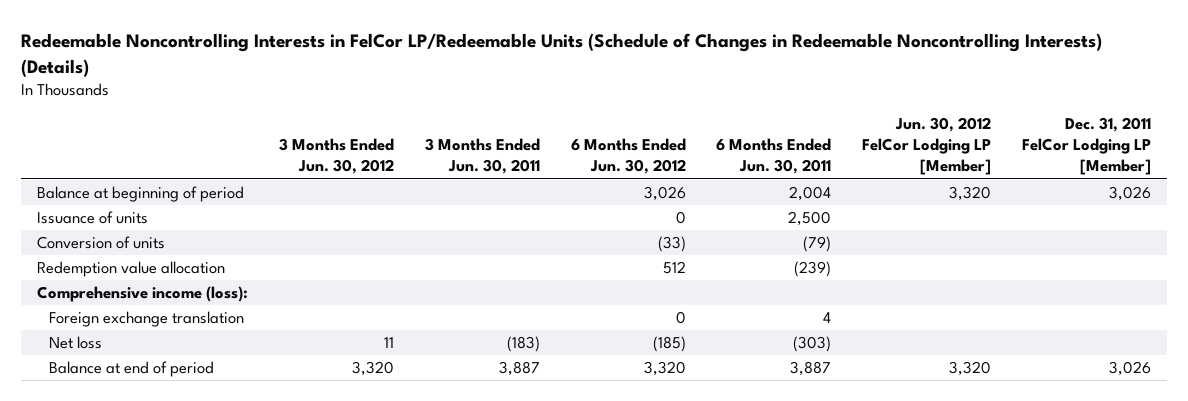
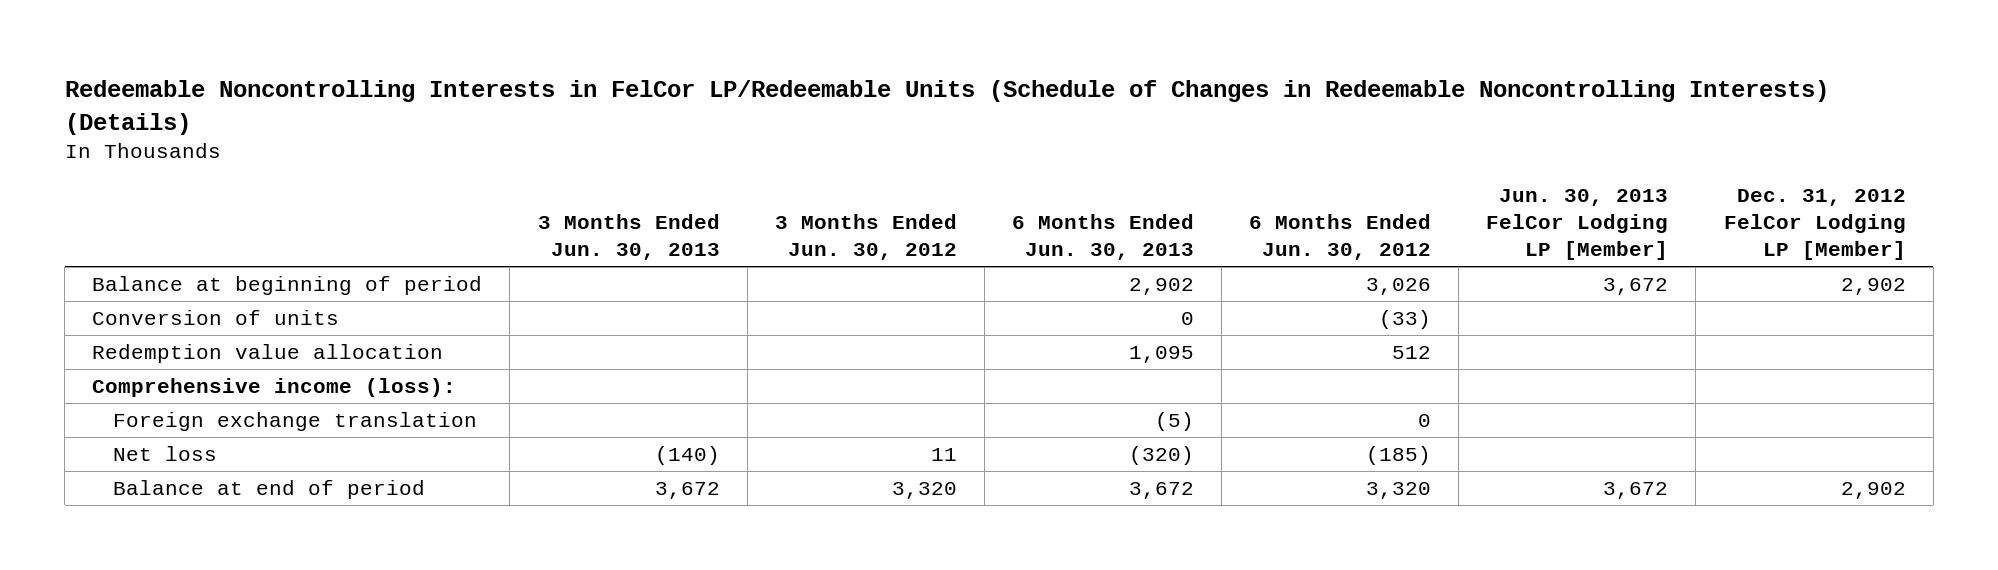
- | 3 Months Ended Jun. 30, 2012 | 3 Months Ended Jun. 30, 2011 | 6 Months Ended Jun. 30, 2012 | 6 Months Ended Jun. 30, 2011 | Jun. 30, 2012 FelCor Lodging LP [Member] | Dec. 31, 2011 FelCor Lodging LP [Member]
+ | 3 Months Ended Jun. 30, 2013 | 3 Months Ended Jun. 30, 2012 | 6 Months Ended Jun. 30, 2013 | 6 Months Ended Jun. 30, 2012 | Jun. 30, 2013 FelCor Lodging LP [Member] | Dec. 31, 2012 FelCor Lodging LP [Member]
- Issuance of units | | | 0 | 2,500 | |

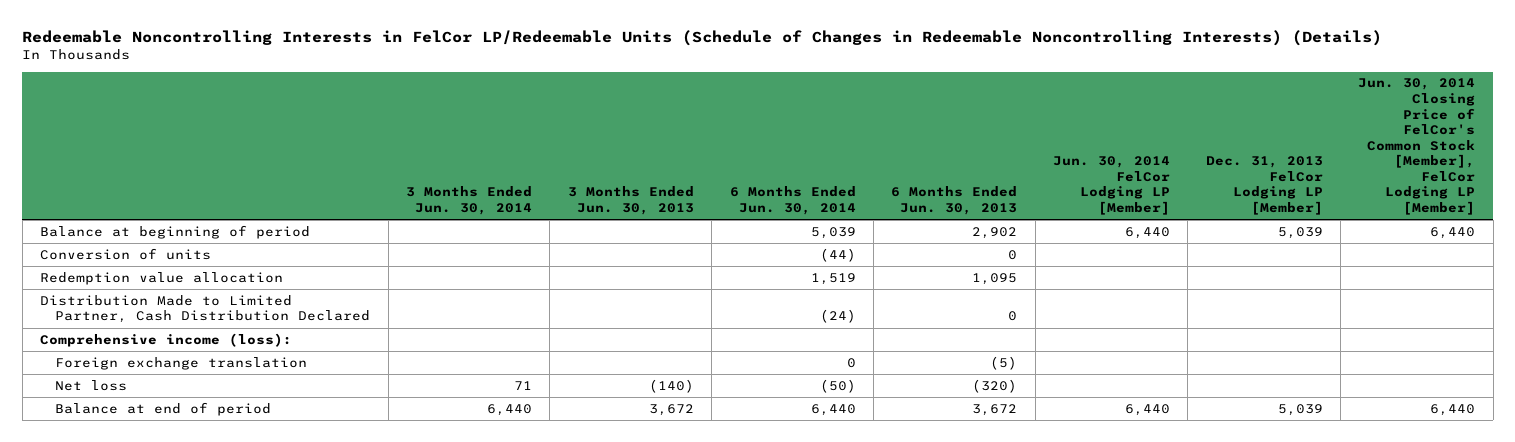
- | 3 Months Ended Jun. 30, 2013 | 3 Months Ended Jun. 30, 2012 | 6 Months Ended Jun. 30, 2013 | 6 Months Ended Jun. 30, 2012 | Jun. 30, 2013 FelCor Lodging LP [Member] | Dec. 31, 2012 FelCor Lodging LP [Member]
+ | 3 Months Ended Jun. 30, 2014 | 3 Months Ended Jun. 30, 2013 | 6 Months Ended Jun. 30, 2014 | 6 Months Ended Jun. 30, 2013 | Jun. 30, 2014 FelCor Lodging LP [Member] | Dec. 31, 2013 FelCor Lodging LP [Member] | Jun. 30, 2014 Closing Price of FelCor's Common Stock [Member], FelCor Lodging LP [Member]
+ Distribution Made to Limited Partner, Cash Distribution Declared | | | (24) | 0 | | |

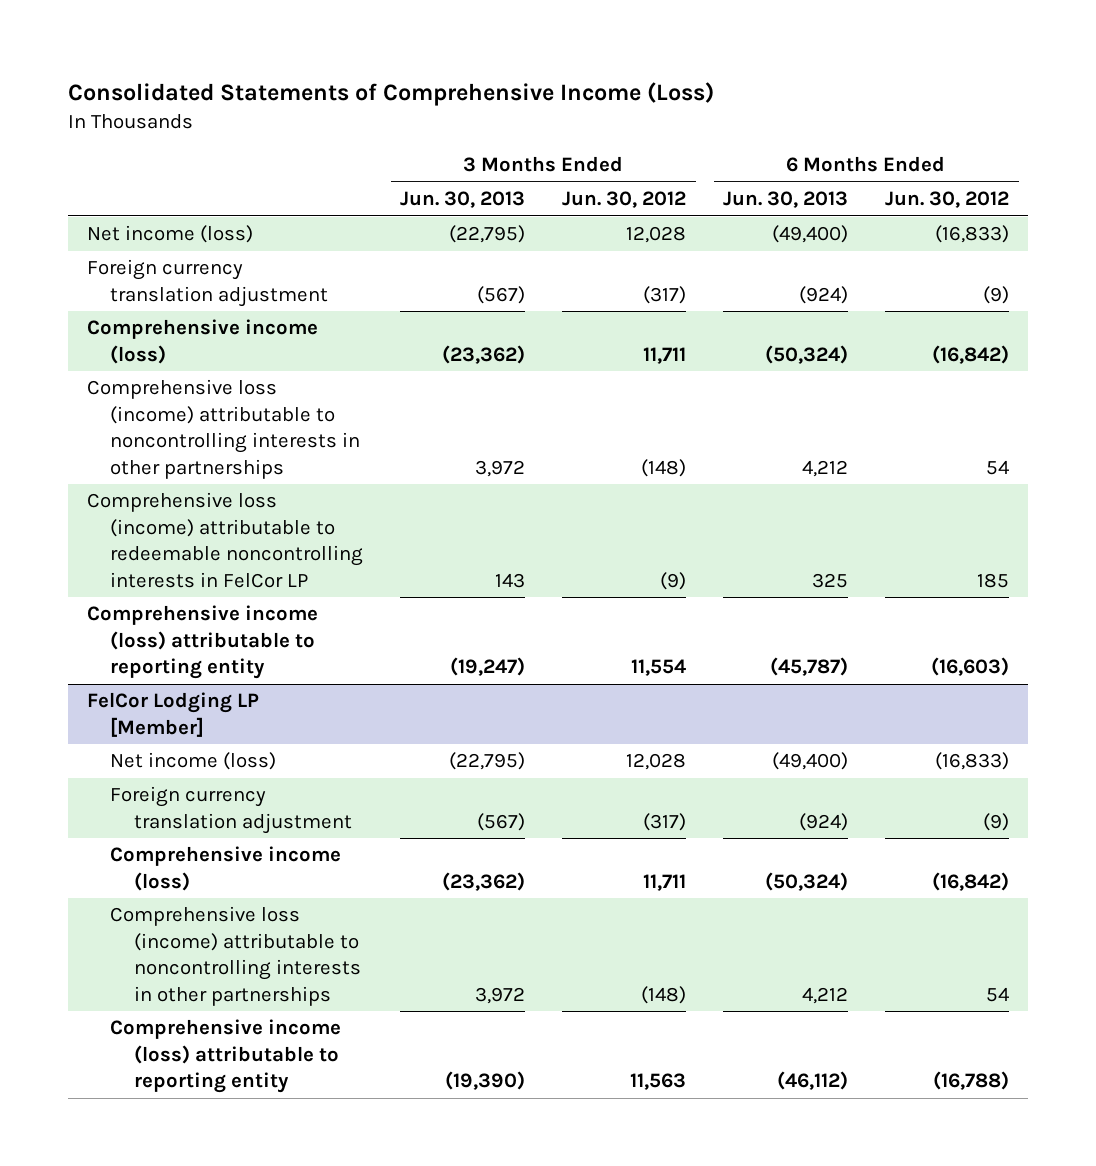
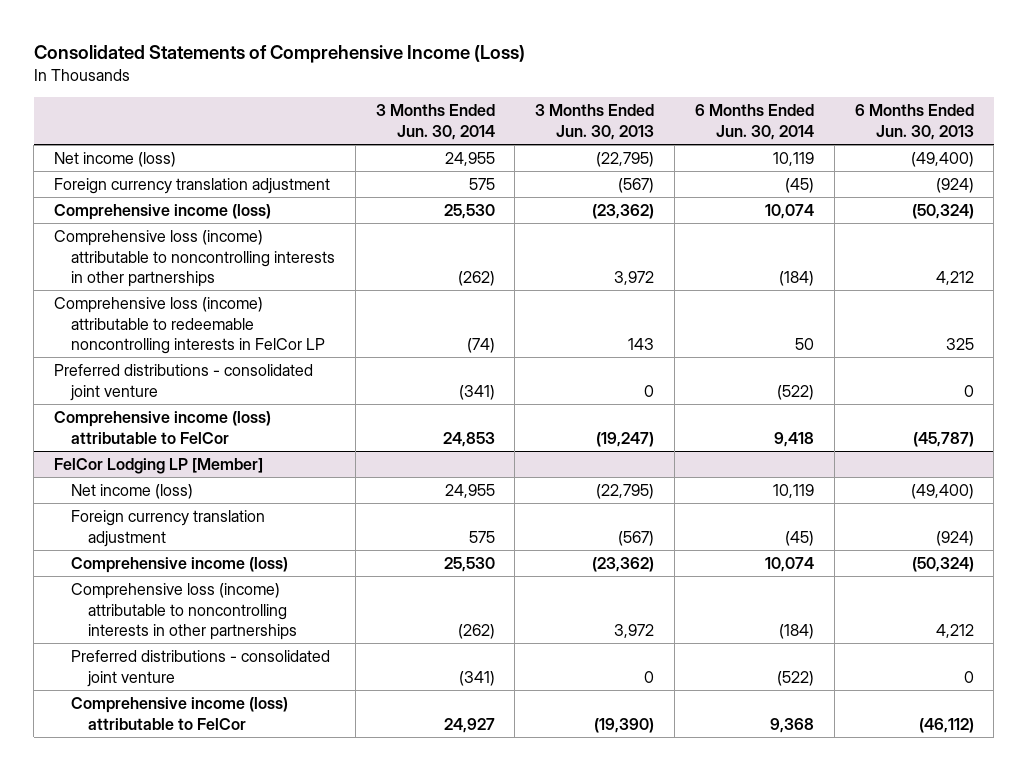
- | 3 Months Ended Jun. 30, 2013 | 3 Months Ended Jun. 30, 2012 | 6 Months Ended Jun. 30, 2013 | 6 Months Ended Jun. 30, 2012
+ | 3 Months Ended Jun. 30, 2014 | 3 Months Ended Jun. 30, 2013 | 6 Months Ended Jun. 30, 2014 | 6 Months Ended Jun. 30, 2013
- Comprehensive income (loss) attributable to reporting entity | (19,247) | 11,554 | (45,787) | (16,603)
+ Preferred distributions - consolidated joint venture | (341) | 0 | (522) | 0
+ Comprehensive income (loss) attributable to FelCor | 24,853 | (19,247) | 9,418 | (45,787)
@ FelCor Lodging LP [Member]
- Comprehensive income (loss) attributable to reporting entity | (19,390) | 11,563 | (46,112) | (16,788)
+ Preferred distributions - consolidated joint venture | (341) | 0 | (522) | 0
+ Comprehensive income (loss) attributable to FelCor | 24,927 | (19,390) | 9,368 | (46,112)

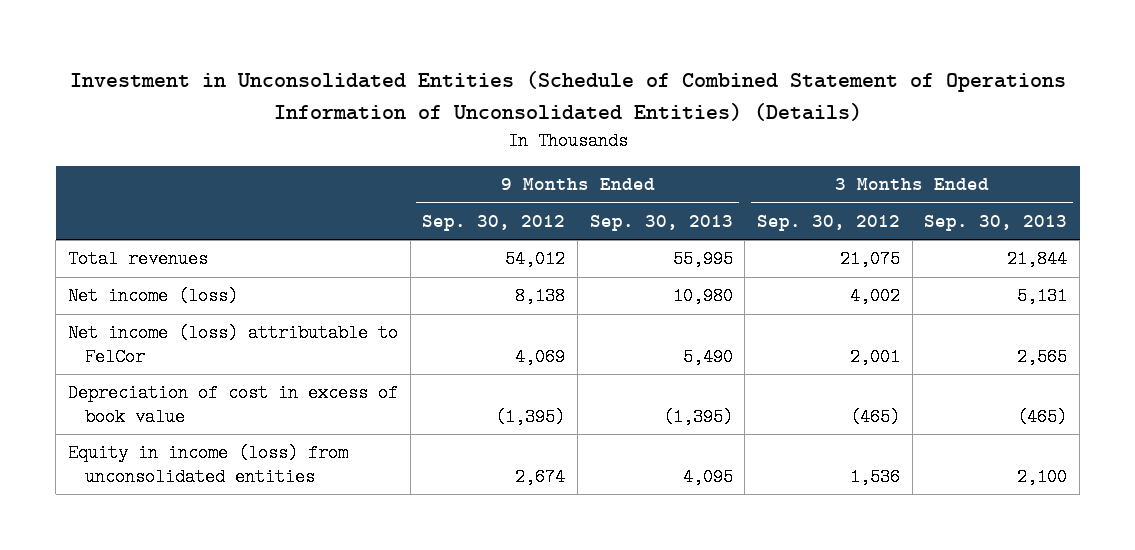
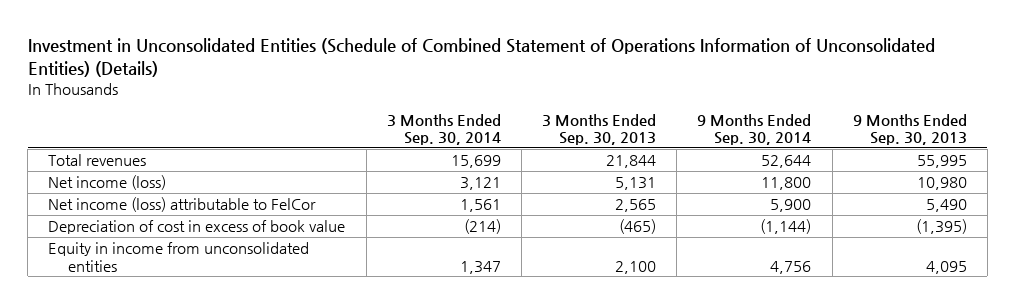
- | 9 Months Ended Sep. 30, 2012 | 9 Months Ended Sep. 30, 2013 | 3 Months Ended Sep. 30, 2012 | 3 Months Ended Sep. 30, 2013
+ | 3 Months Ended Sep. 30, 2014 | 3 Months Ended Sep. 30, 2013 | 9 Months Ended Sep. 30, 2014 | 9 Months Ended Sep. 30, 2013
- Equity in income (loss) from unconsolidated entities | 2,674 | 4,095 | 1,536 | 2,100
+ Equity in income from unconsolidated entities | 1,347 | 2,100 | 4,756 | 4,095

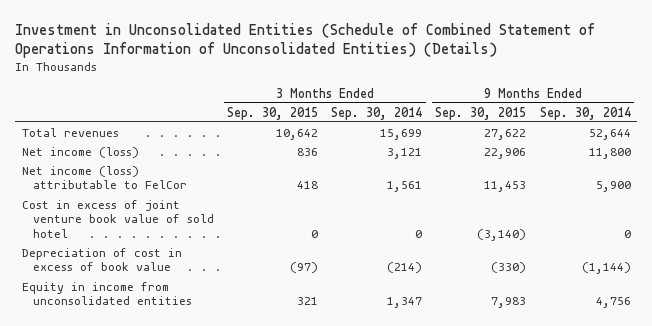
- | 3 Months Ended Sep. 30, 2014 | 3 Months Ended Sep. 30, 2013 | 9 Months Ended Sep. 30, 2014 | 9 Months Ended Sep. 30, 2013
+ | 3 Months Ended Sep. 30, 2015 | 3 Months Ended Sep. 30, 2014 | 9 Months Ended Sep. 30, 2015 | 9 Months Ended Sep. 30, 2014
+ Cost in excess of joint venture book value of sold hotel | 0 | 0 | (3,140) | 0

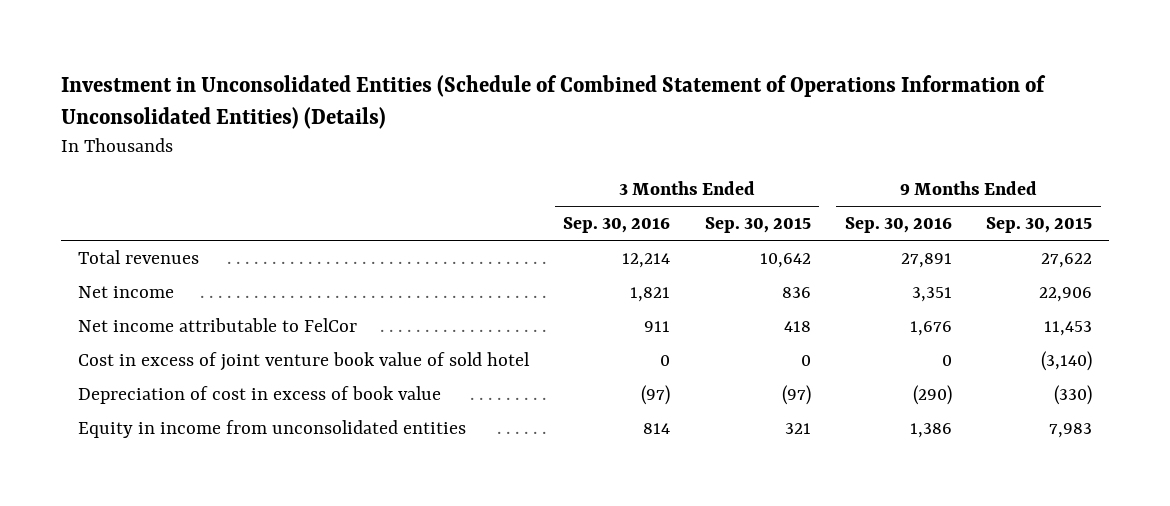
- | 3 Months Ended Sep. 30, 2015 | 3 Months Ended Sep. 30, 2014 | 9 Months Ended Sep. 30, 2015 | 9 Months Ended Sep. 30, 2014
+ | 3 Months Ended Sep. 30, 2016 | 3 Months Ended Sep. 30, 2015 | 9 Months Ended Sep. 30, 2016 | 9 Months Ended Sep. 30, 2015
- Net income (loss) | 836 | 3,121 | 22,906 | 11,800
- Net income (loss) attributable to FelCor | 418 | 1,561 | 11,453 | 5,900
+ Net income | 1,821 | 836 | 3,351 | 22,906
+ Net income attributable to FelCor | 911 | 418 | 1,676 | 11,453

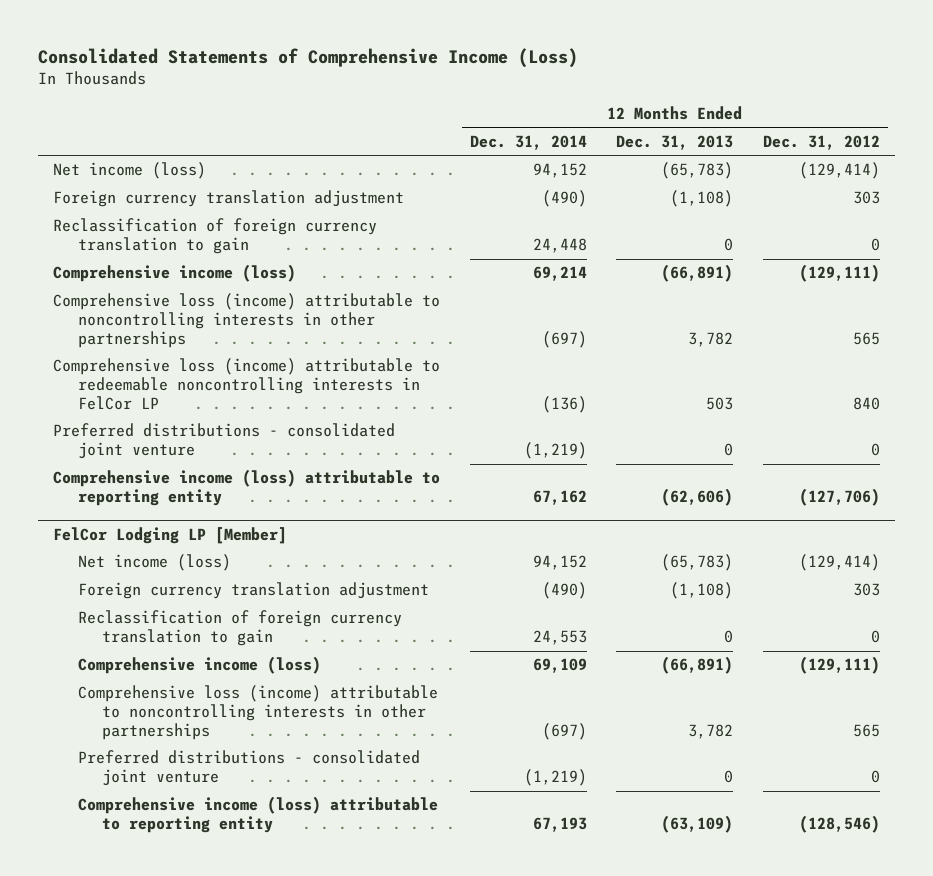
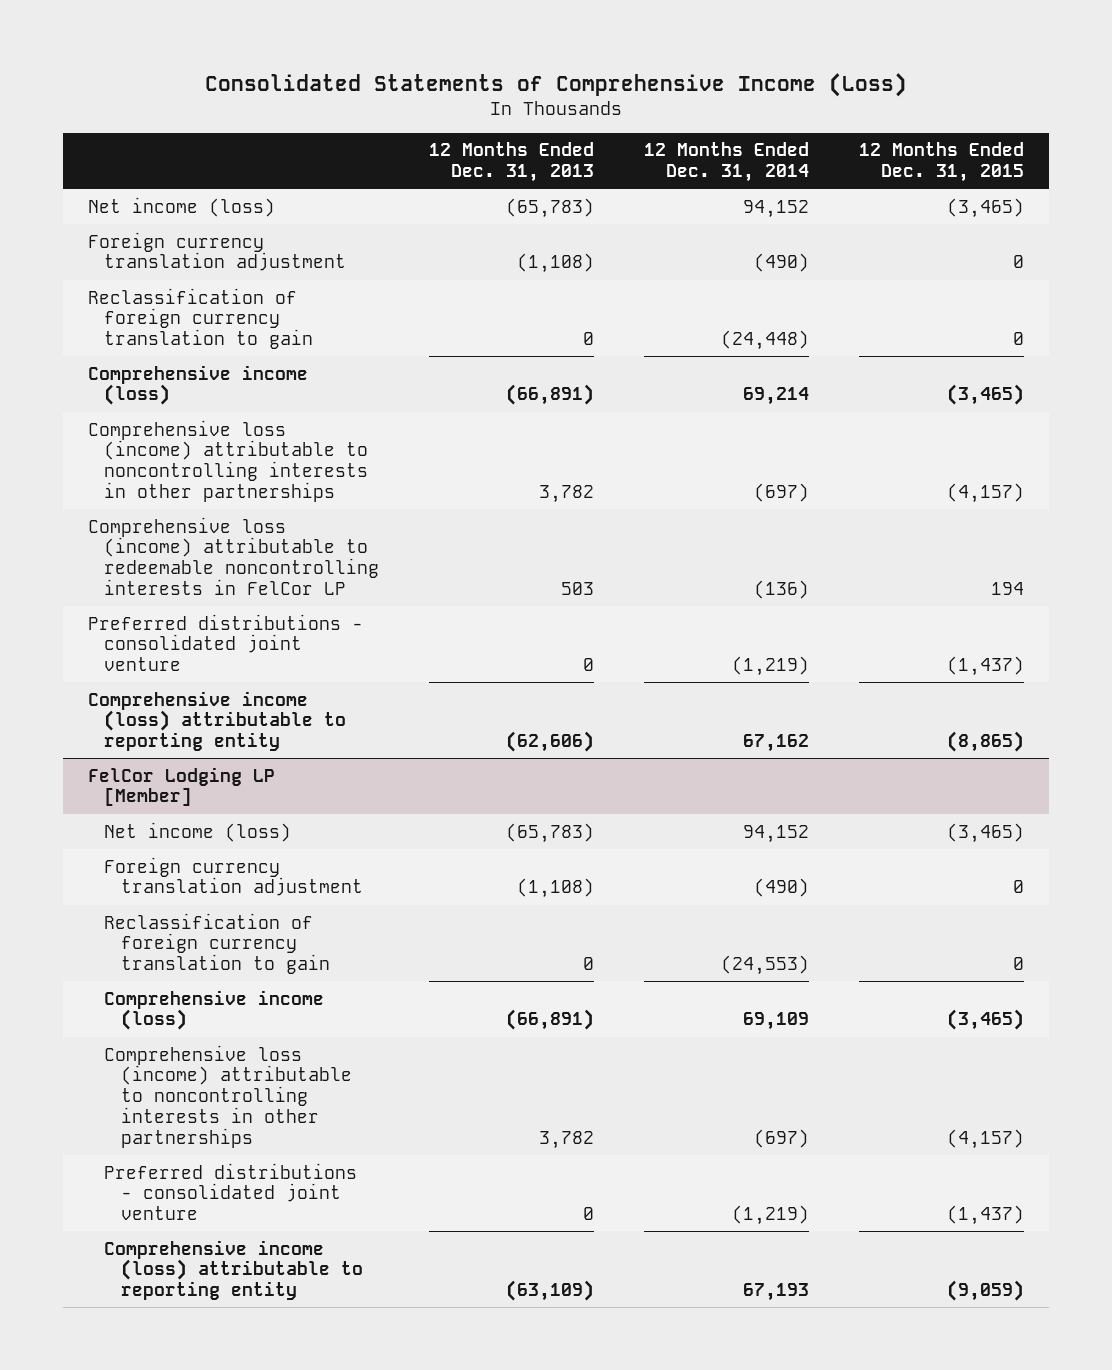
- | 12 Months Ended Dec. 31, 2014 | 12 Months Ended Dec. 31, 2013 | 12 Months Ended Dec. 31, 2012
+ | 12 Months Ended Dec. 31, 2013 | 12 Months Ended Dec. 31, 2014 | 12 Months Ended Dec. 31, 2015
- Reclassification of foreign currency translation to gain | 24,448 | 0 | 0
+ Reclassification of foreign currency translation to gain | 0 | (24,448) | 0
@ FelCor Lodging LP [Member]
- Reclassification of foreign currency translation to gain | 24,553 | 0 | 0
+ Reclassification of foreign currency translation to gain | 0 | (24,553) | 0

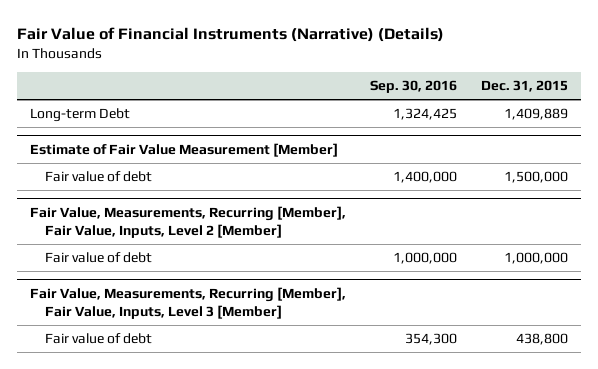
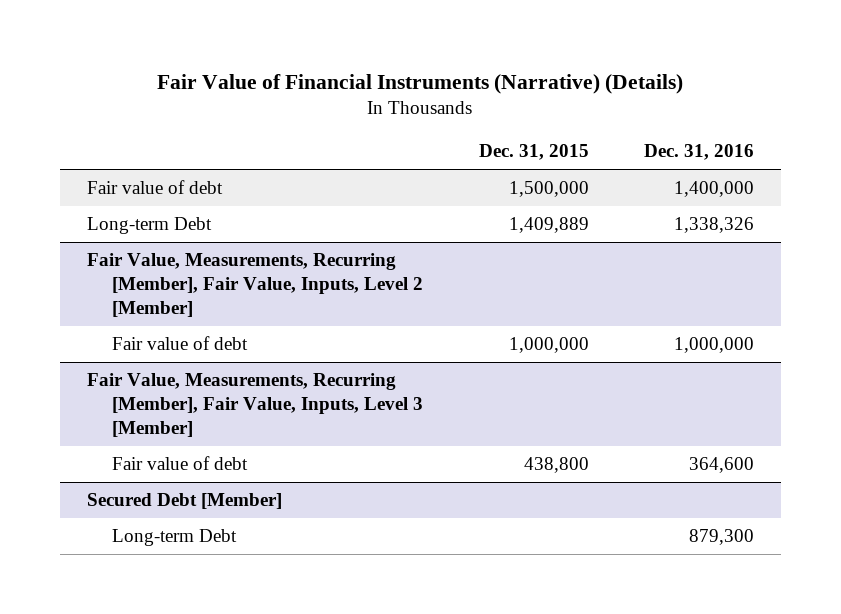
- | Sep. 30, 2016 | Dec. 31, 2015
+ | Dec. 31, 2015 | Dec. 31, 2016
- Estimate of Fair Value Measurement [Member]
moved down: Long-term Debt | 1,409,889 | 1,338,326
+ Secured Debt [Member]
+ Long-term Debt | | 879,300

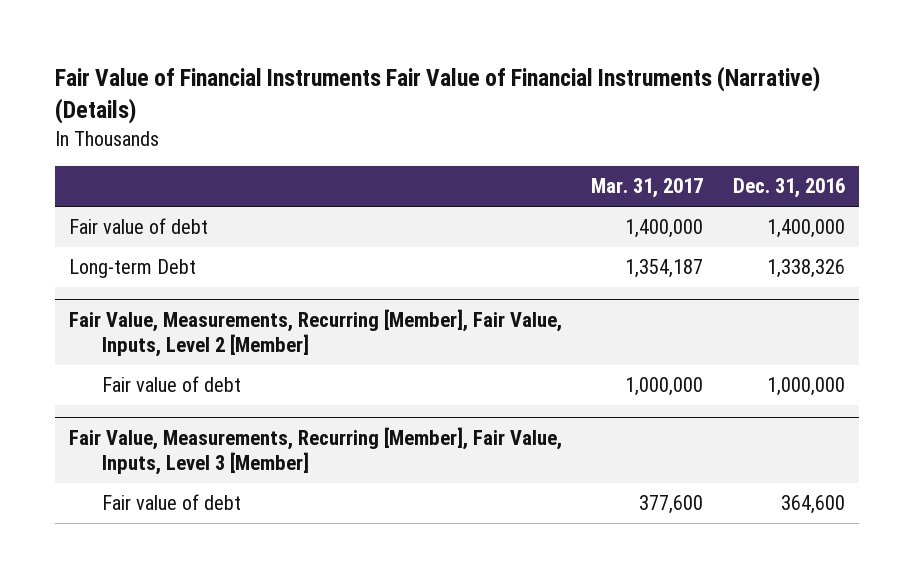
- Fair Value of Financial Instruments (Narrative) (Details)
+ Fair Value of Financial Instruments Fair Value of Financial Instruments (Narrative) (Details)
- | Dec. 31, 2015 | Dec. 31, 2016
+ | Mar. 31, 2017 | Dec. 31, 2016
- Secured Debt [Member]
- Long-term Debt | | 879,300

